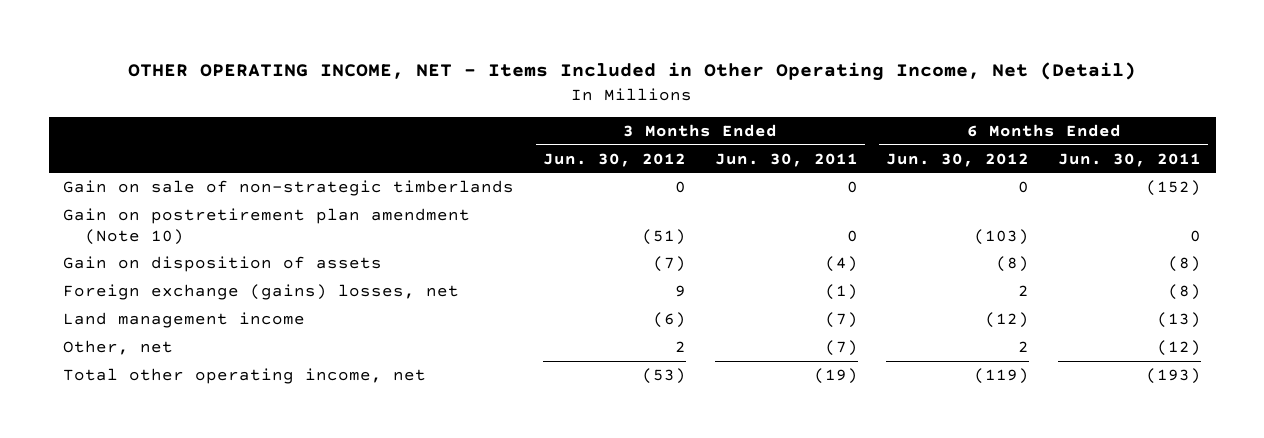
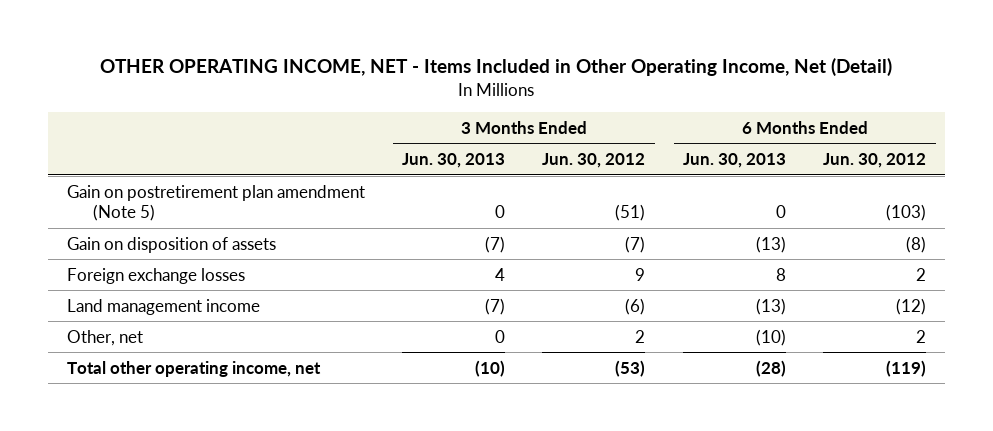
- | 3 Months Ended Jun. 30, 2012 | 3 Months Ended Jun. 30, 2011 | 6 Months Ended Jun. 30, 2012 | 6 Months Ended Jun. 30, 2011
+ | 3 Months Ended Jun. 30, 2013 | 3 Months Ended Jun. 30, 2012 | 6 Months Ended Jun. 30, 2013 | 6 Months Ended Jun. 30, 2012
- Gain on sale of non-strategic timberlands | 0 | 0 | 0 | (152)
- Gain on postretirement plan amendment (Note 10) | (51) | 0 | (103) | 0
+ Gain on postretirement plan amendment (Note 5) | 0 | (51) | 0 | (103)
- Foreign exchange (gains) losses, net | 9 | (1) | 2 | (8)
+ Foreign exchange losses | 4 | 9 | 8 | 2

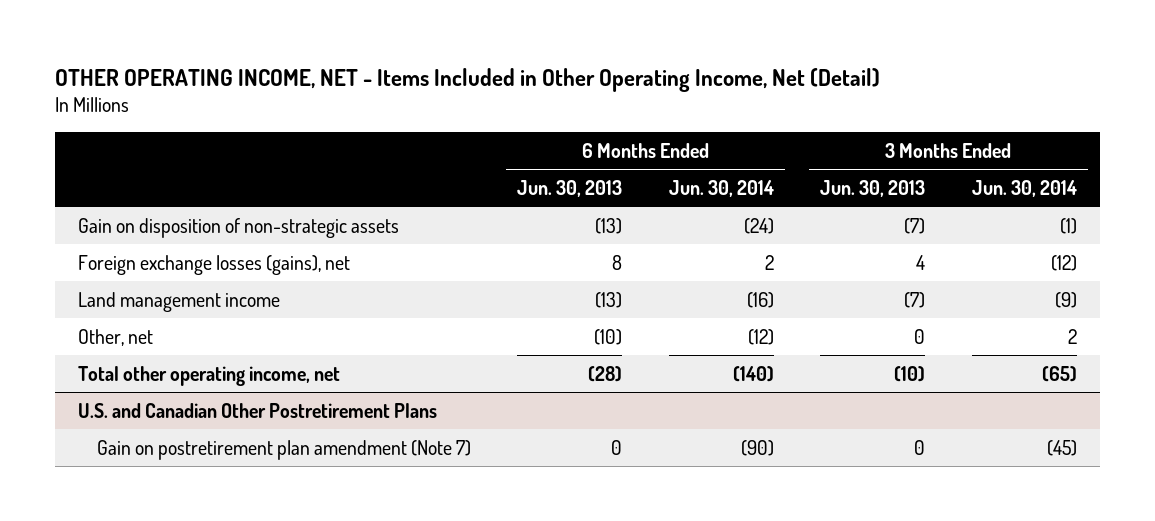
- | 3 Months Ended Jun. 30, 2013 | 3 Months Ended Jun. 30, 2012 | 6 Months Ended Jun. 30, 2013 | 6 Months Ended Jun. 30, 2012
+ | 6 Months Ended Jun. 30, 2013 | 6 Months Ended Jun. 30, 2014 | 3 Months Ended Jun. 30, 2013 | 3 Months Ended Jun. 30, 2014
- Gain on postretirement plan amendment (Note 5) | 0 | (51) | 0 | (103)
- Gain on disposition of assets | (7) | (7) | (13) | (8)
- Foreign exchange losses | 4 | 9 | 8 | 2
+ Gain on disposition of non-strategic assets | (13) | (24) | (7) | (1)
+ Foreign exchange losses (gains), net | 8 | 2 | 4 | (12)
+ U.S. and Canadian Other Postretirement Plans
+ Gain on postretirement plan amendment (Note 7) | 0 | (90) | 0 | (45)

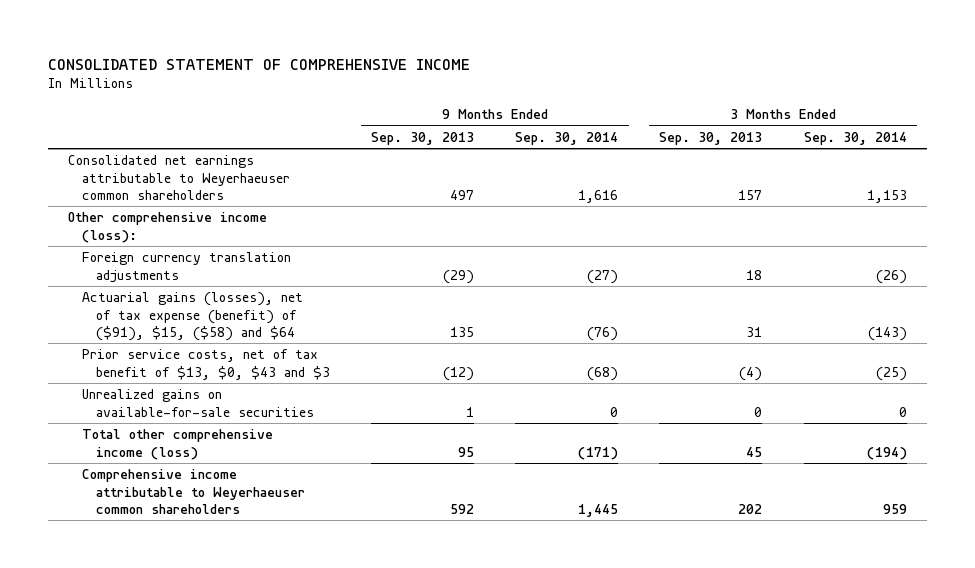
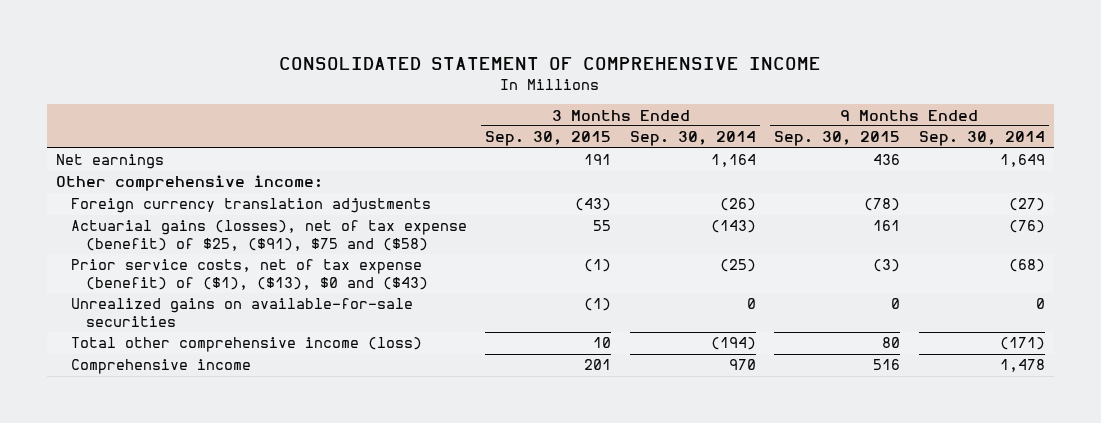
- | 9 Months Ended Sep. 30, 2013 | 9 Months Ended Sep. 30, 2014 | 3 Months Ended Sep. 30, 2013 | 3 Months Ended Sep. 30, 2014
+ | 3 Months Ended Sep. 30, 2015 | 3 Months Ended Sep. 30, 2014 | 9 Months Ended Sep. 30, 2015 | 9 Months Ended Sep. 30, 2014
- Consolidated net earnings attributable to Weyerhaeuser common shareholders | 497 | 1,616 | 157 | 1,153
- Other comprehensive income (loss):
+ Net earnings | 191 | 1,164 | 436 | 1,649
+ Other comprehensive income:
- Actuarial gains (losses), net of tax expense (benefit) of ($91), $15, ($58) and $64 | 135 | (76) | 31 | (143)
- Prior service costs, net of tax benefit of $13, $0, $43 and $3 | (12) | (68) | (4) | (25)
+ Actuarial gains (losses), net of tax expense (benefit) of $25, ($91), $75 and ($58) | 55 | (143) | 161 | (76)
+ Prior service costs, net of tax expense (benefit) of ($1), ($13), $0 and ($43) | (1) | (25) | (3) | (68)
- Comprehensive income attributable to Weyerhaeuser common shareholders | 592 | 1,445 | 202 | 959
+ Comprehensive income | 201 | 970 | 516 | 1,478

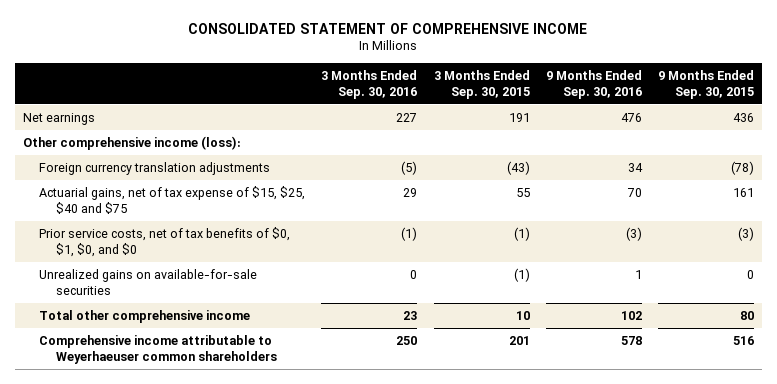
- | 3 Months Ended Sep. 30, 2015 | 3 Months Ended Sep. 30, 2014 | 9 Months Ended Sep. 30, 2015 | 9 Months Ended Sep. 30, 2014
+ | 3 Months Ended Sep. 30, 2016 | 3 Months Ended Sep. 30, 2015 | 9 Months Ended Sep. 30, 2016 | 9 Months Ended Sep. 30, 2015
- Other comprehensive income:
+ Other comprehensive income (loss):
- Actuarial gains (losses), net of tax expense (benefit) of $25, ($91), $75 and ($58) | 55 | (143) | 161 | (76)
- Prior service costs, net of tax expense (benefit) of ($1), ($13), $0 and ($43) | (1) | (25) | (3) | (68)
+ Actuarial gains, net of tax expense of $15, $25, $40 and $75 | 29 | 55 | 70 | 161
+ Prior service costs, net of tax benefits of $0, $1, $0, and $0 | (1) | (1) | (3) | (3)
- Total other comprehensive income (loss) | 10 | (194) | 80 | (171)
- Comprehensive income | 201 | 970 | 516 | 1,478
+ Total other comprehensive income | 23 | 10 | 102 | 80
+ Comprehensive income attributable to Weyerhaeuser common shareholders | 250 | 201 | 578 | 516

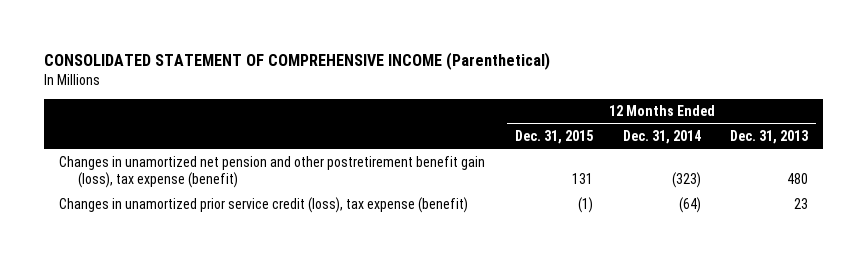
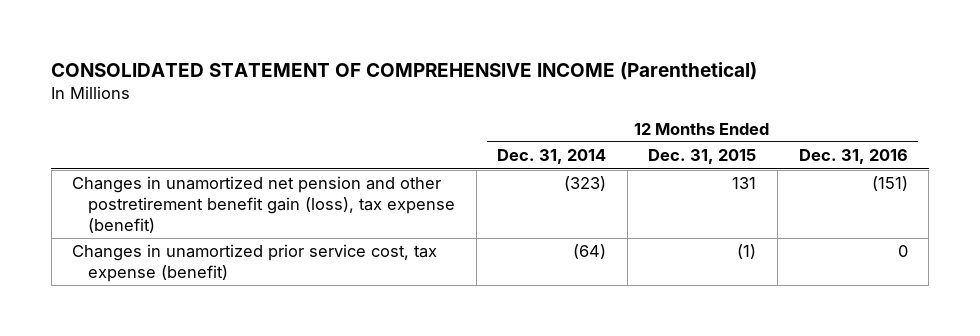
- | 12 Months Ended Dec. 31, 2015 | 12 Months Ended Dec. 31, 2014 | 12 Months Ended Dec. 31, 2013
+ | 12 Months Ended Dec. 31, 2014 | 12 Months Ended Dec. 31, 2015 | 12 Months Ended Dec. 31, 2016
- Changes in unamortized prior service credit (loss), tax expense (benefit) | (1) | (64) | 23
+ Changes in unamortized prior service cost, tax expense (benefit) | (64) | (1) | 0

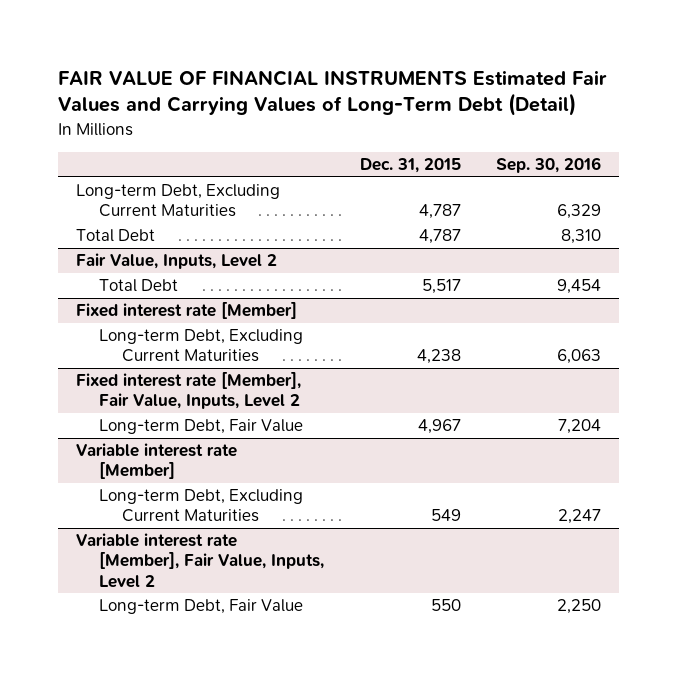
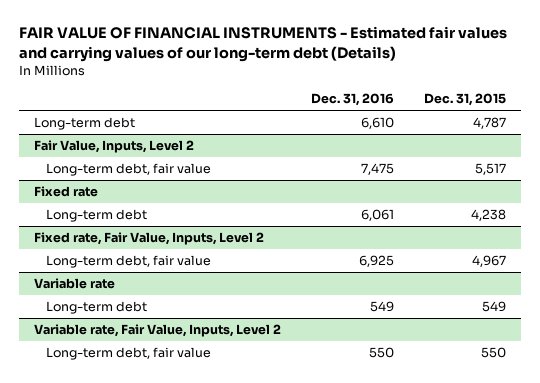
- FAIR VALUE OF FINANCIAL INSTRUMENTS Estimated Fair Values and Carrying Values of Long-Term Debt (Detail)
+ FAIR VALUE OF FINANCIAL INSTRUMENTS - Estimated fair values and carrying values of our long-term debt (Details)
- | Dec. 31, 2015 | Sep. 30, 2016
+ | Dec. 31, 2016 | Dec. 31, 2015
- Long-term Debt, Excluding Current Maturities | 4,787 | 6,329
- Total Debt | 4,787 | 8,310
+ Long-term debt | 6,610 | 4,787
@ Fair Value, Inputs, Level 2
- Total Debt | 5,517 | 9,454
- Fixed interest rate [Member]
- Long-term Debt, Excluding Current Maturities | 4,238 | 6,063
- Fixed interest rate [Member], Fair Value, Inputs, Level 2
- Long-term Debt, Fair Value | 4,967 | 7,204
- Variable interest rate [Member]
- Long-term Debt, Excluding Current Maturities | 549 | 2,247
- Variable interest rate [Member], Fair Value, Inputs, Level 2
- Long-term Debt, Fair Value | 550 | 2,250
@ Fair Value, Inputs, Level 2
+ Long-term debt, fair value | 7,475 | 5,517
+ Fixed rate
+ Long-term debt | 6,061 | 4,238
+ Fixed rate, Fair Value, Inputs, Level 2
+ Long-term debt, fair value | 6,925 | 4,967
+ Variable rate
+ Long-term debt | 549 | 549
+ Variable rate, Fair Value, Inputs, Level 2
+ Long-term debt, fair value | 550 | 550

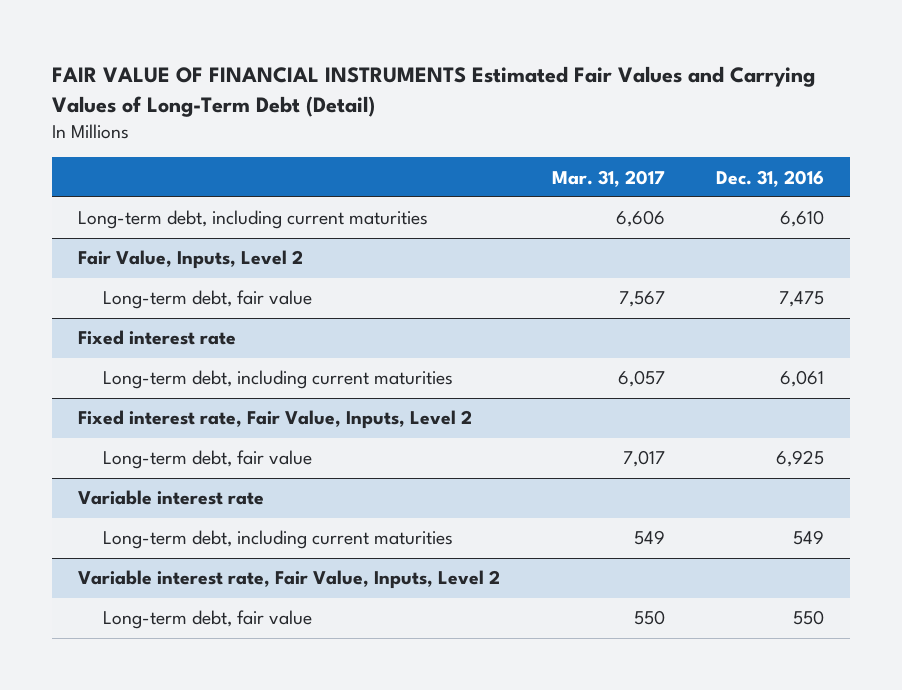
- FAIR VALUE OF FINANCIAL INSTRUMENTS - Estimated fair values and carrying values of our long-term debt (Details)
+ FAIR VALUE OF FINANCIAL INSTRUMENTS Estimated Fair Values and Carrying Values of Long-Term Debt (Detail)
- | Dec. 31, 2016 | Dec. 31, 2015
+ | Mar. 31, 2017 | Dec. 31, 2016
- Long-term debt | 6,610 | 4,787
+ Long-term debt, including current maturities | 6,606 | 6,610
- Fixed rate
- Long-term debt | 6,061 | 4,238
- Fixed rate, Fair Value, Inputs, Level 2
+ Fixed interest rate
+ Long-term debt, including current maturities | 6,057 | 6,061
+ Fixed interest rate, Fair Value, Inputs, Level 2
- Variable rate
- Long-term debt | 549 | 549
- Variable rate, Fair Value, Inputs, Level 2
+ Variable interest rate
+ Long-term debt, including current maturities | 549 | 549
+ Variable interest rate, Fair Value, Inputs, Level 2

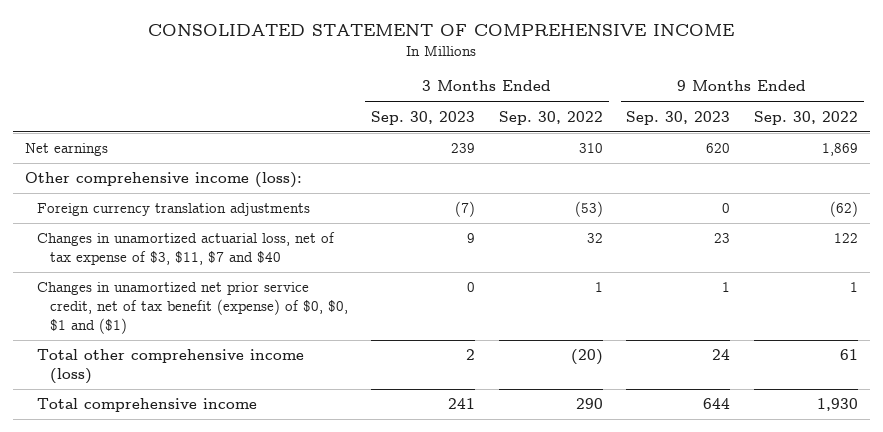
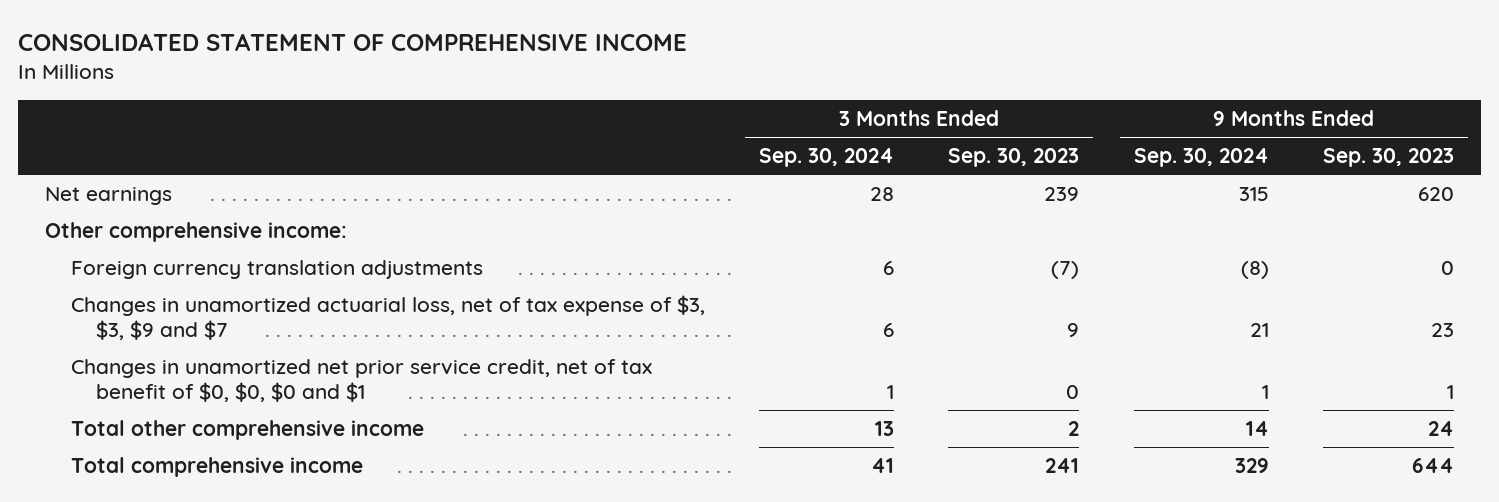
- | 3 Months Ended Sep. 30, 2023 | 3 Months Ended Sep. 30, 2022 | 9 Months Ended Sep. 30, 2023 | 9 Months Ended Sep. 30, 2022
+ | 3 Months Ended Sep. 30, 2024 | 3 Months Ended Sep. 30, 2023 | 9 Months Ended Sep. 30, 2024 | 9 Months Ended Sep. 30, 2023
- Other comprehensive income (loss):
+ Other comprehensive income:
- Changes in unamortized actuarial loss, net of tax expense of $3, $11, $7 and $40 | 9 | 32 | 23 | 122
- Changes in unamortized net prior service credit, net of tax benefit (expense) of $0, $0, $1 and ($1) | 0 | 1 | 1 | 1
- Total other comprehensive income (loss) | 2 | (20) | 24 | 61
+ Changes in unamortized actuarial loss, net of tax expense of $3, $3, $9 and $7 | 6 | 9 | 21 | 23
+ Changes in unamortized net prior service credit, net of tax benefit of $0, $0, $0 and $1 | 1 | 0 | 1 | 1
+ Total other comprehensive income | 13 | 2 | 14 | 24

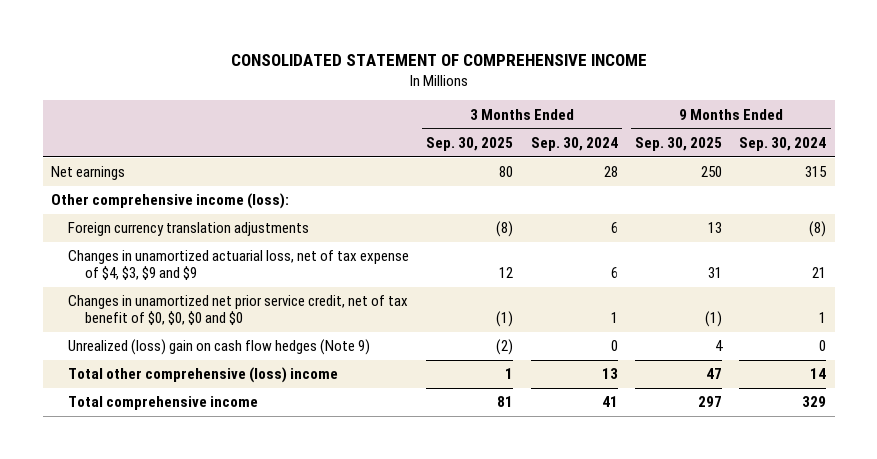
- | 3 Months Ended Sep. 30, 2024 | 3 Months Ended Sep. 30, 2023 | 9 Months Ended Sep. 30, 2024 | 9 Months Ended Sep. 30, 2023
+ | 3 Months Ended Sep. 30, 2025 | 3 Months Ended Sep. 30, 2024 | 9 Months Ended Sep. 30, 2025 | 9 Months Ended Sep. 30, 2024
- Other comprehensive income:
+ Other comprehensive income (loss):
- Changes in unamortized actuarial loss, net of tax expense of $3, $3, $9 and $7 | 6 | 9 | 21 | 23
- Changes in unamortized net prior service credit, net of tax benefit of $0, $0, $0 and $1 | 1 | 0 | 1 | 1
- Total other comprehensive income | 13 | 2 | 14 | 24
+ Changes in unamortized actuarial loss, net of tax expense of $4, $3, $9 and $9 | 12 | 6 | 31 | 21
+ Changes in unamortized net prior service credit, net of tax benefit of $0, $0, $0 and $0 | (1) | 1 | (1) | 1
+ Unrealized (loss) gain on cash flow hedges (Note 9) | (2) | 0 | 4 | 0
+ Total other comprehensive (loss) income | 1 | 13 | 47 | 14

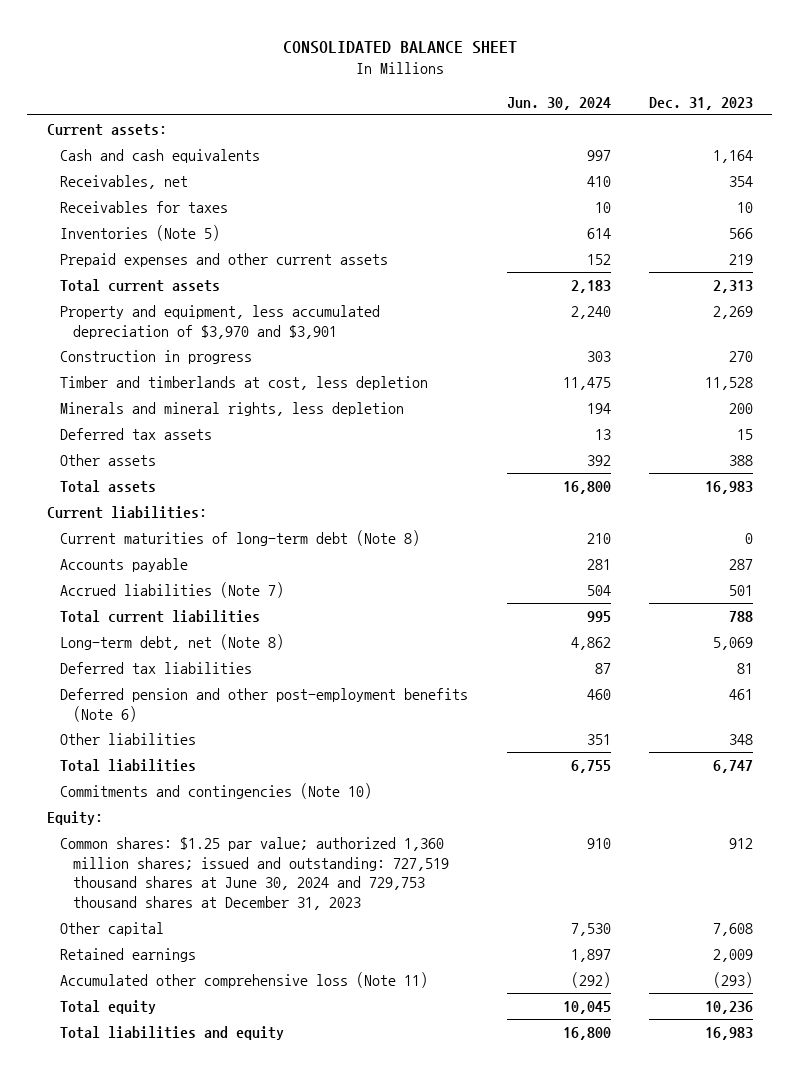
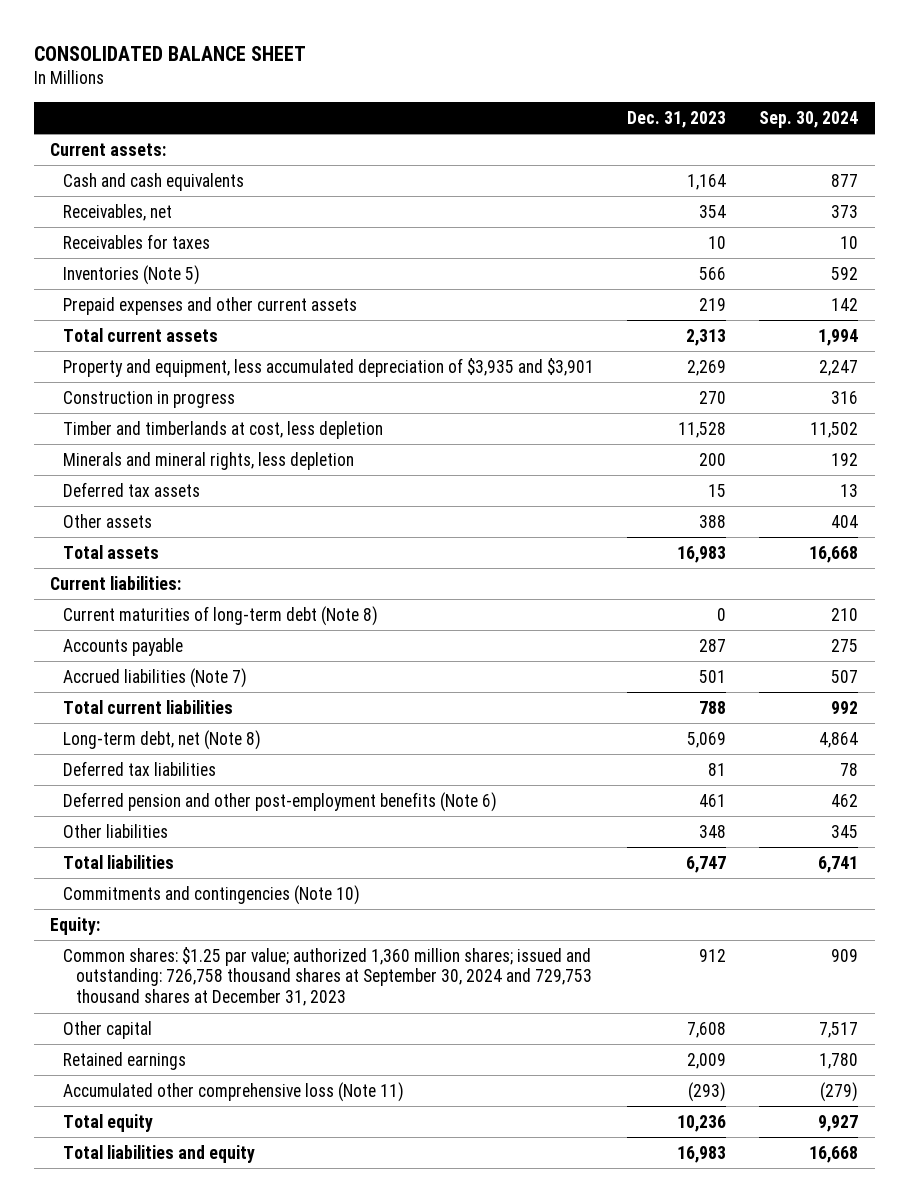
- | Jun. 30, 2024 | Dec. 31, 2023
+ | Dec. 31, 2023 | Sep. 30, 2024
- Property and equipment, less accumulated depreciation of $3,970 and $3,901 | 2,240 | 2,269
+ Property and equipment, less accumulated depreciation of $3,935 and $3,901 | 2,269 | 2,247
- Common shares: $1.25 par value; authorized 1,360 million shares; issued and outstanding: 727,519 thousand shares at June 30, 2024 and 729,753 thousand shares at December 31, 2023 | 910 | 912
+ Common shares: $1.25 par value; authorized 1,360 million shares; issued and outstanding: 726,758 thousand shares at September 30, 2024 and 729,753 thousand shares at December 31, 2023 | 912 | 909

